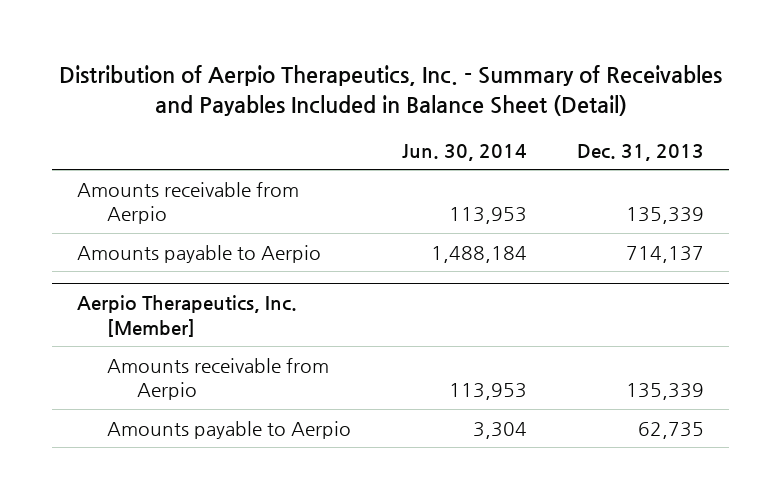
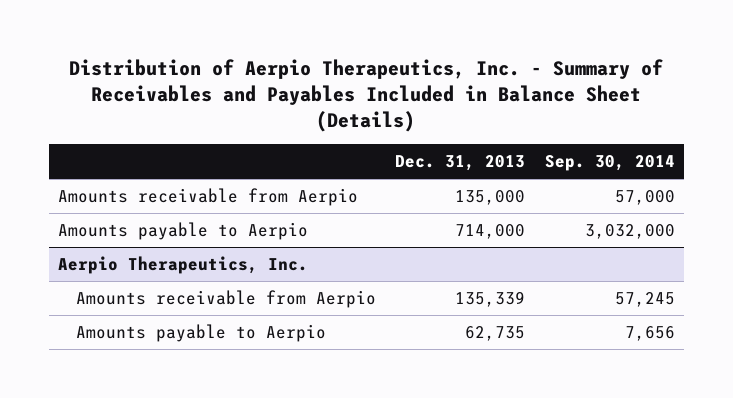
- Distribution of Aerpio Therapeutics, Inc. - Summary of Receivables and Payables Included in Balance Sheet (Detail)
+ Distribution of Aerpio Therapeutics, Inc. - Summary of Receivables and Payables Included in Balance Sheet (Details)
- | Jun. 30, 2014 | Dec. 31, 2013
+ | Dec. 31, 2013 | Sep. 30, 2014
- Amounts receivable from Aerpio | 113,953 | 135,339
- Amounts payable to Aerpio | 1,488,184 | 714,137
- Aerpio Therapeutics, Inc. [Member]
+ Amounts receivable from Aerpio | 135,000 | 57,000
+ Amounts payable to Aerpio | 714,000 | 3,032,000
+ Aerpio Therapeutics, Inc.

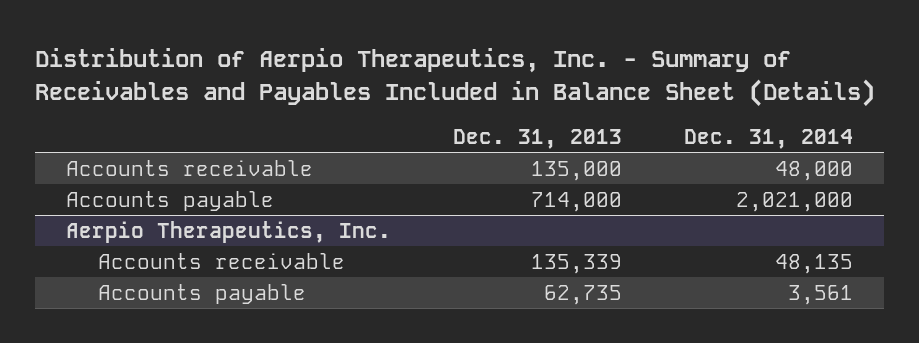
- | Dec. 31, 2013 | Sep. 30, 2014
+ | Dec. 31, 2013 | Dec. 31, 2014
- Amounts receivable from Aerpio | 135,000 | 57,000
- Amounts payable to Aerpio | 714,000 | 3,032,000
+ Accounts receivable | 135,000 | 48,000
+ Accounts payable | 714,000 | 2,021,000
@ Aerpio Therapeutics, Inc.
- Amounts receivable from Aerpio | 135,339 | 57,245
- Amounts payable to Aerpio | 62,735 | 7,656
+ Accounts receivable | 135,339 | 48,135
+ Accounts payable | 62,735 | 3,561

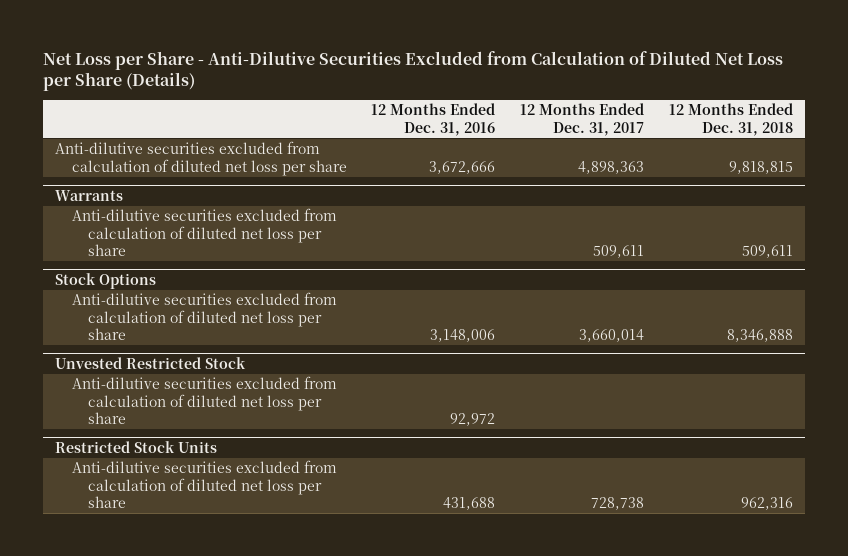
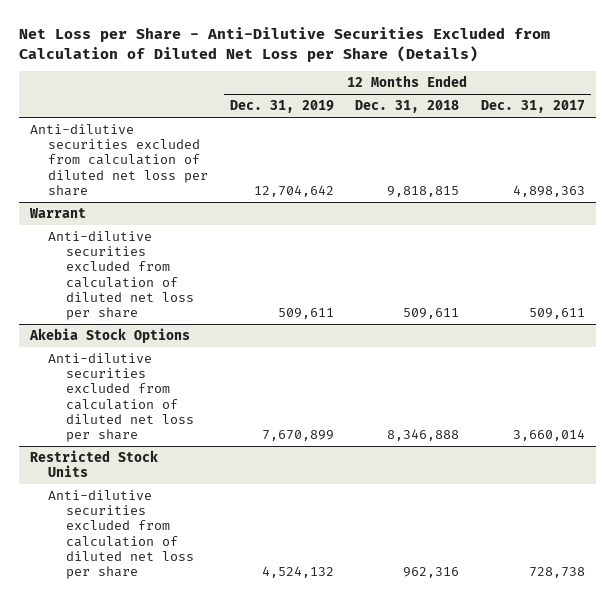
- | 12 Months Ended Dec. 31, 2016 | 12 Months Ended Dec. 31, 2017 | 12 Months Ended Dec. 31, 2018
+ | 12 Months Ended Dec. 31, 2019 | 12 Months Ended Dec. 31, 2018 | 12 Months Ended Dec. 31, 2017
- Warrants
+ Warrant
- Stock Options
+ Akebia Stock Options
- Unvested Restricted Stock
- Anti-dilutive securities excluded from calculation of diluted net loss per share | 92,972 | |

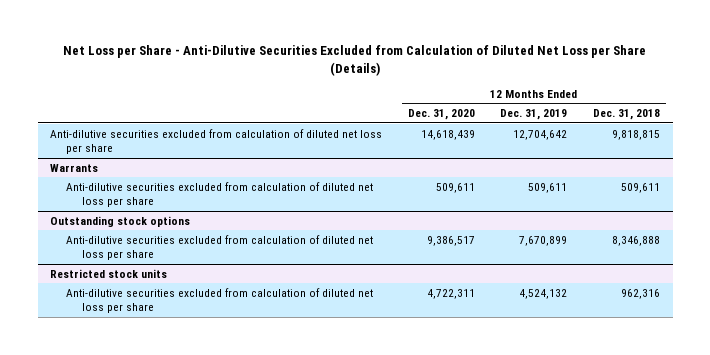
- | 12 Months Ended Dec. 31, 2019 | 12 Months Ended Dec. 31, 2018 | 12 Months Ended Dec. 31, 2017
+ | 12 Months Ended Dec. 31, 2020 | 12 Months Ended Dec. 31, 2019 | 12 Months Ended Dec. 31, 2018
- Warrant
+ Warrants
- Akebia Stock Options
+ Outstanding stock options
- Restricted Stock Units
+ Restricted stock units

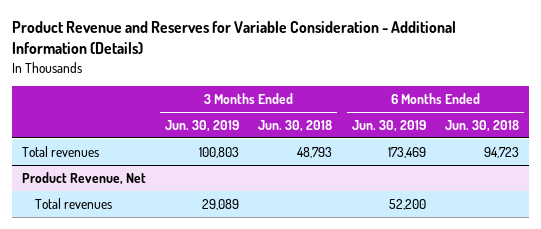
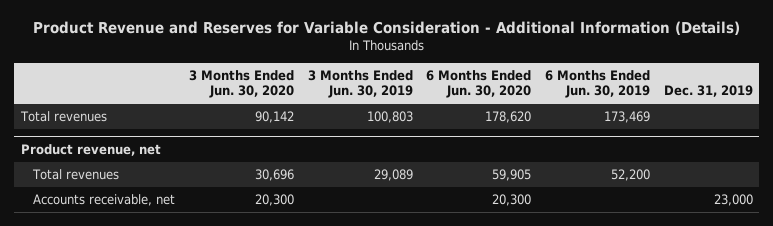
- | 3 Months Ended Jun. 30, 2019 | 3 Months Ended Jun. 30, 2018 | 6 Months Ended Jun. 30, 2019 | 6 Months Ended Jun. 30, 2018
+ | 3 Months Ended Jun. 30, 2020 | 3 Months Ended Jun. 30, 2019 | 6 Months Ended Jun. 30, 2020 | 6 Months Ended Jun. 30, 2019 | Dec. 31, 2019
- Product Revenue, Net
+ Product revenue, net
+ Accounts receivable, net | 20,300 | | 20,300 | | 23,000

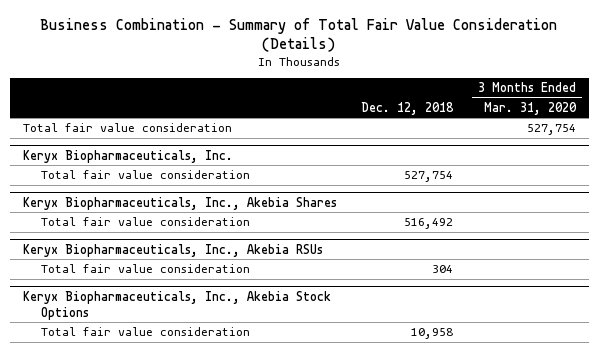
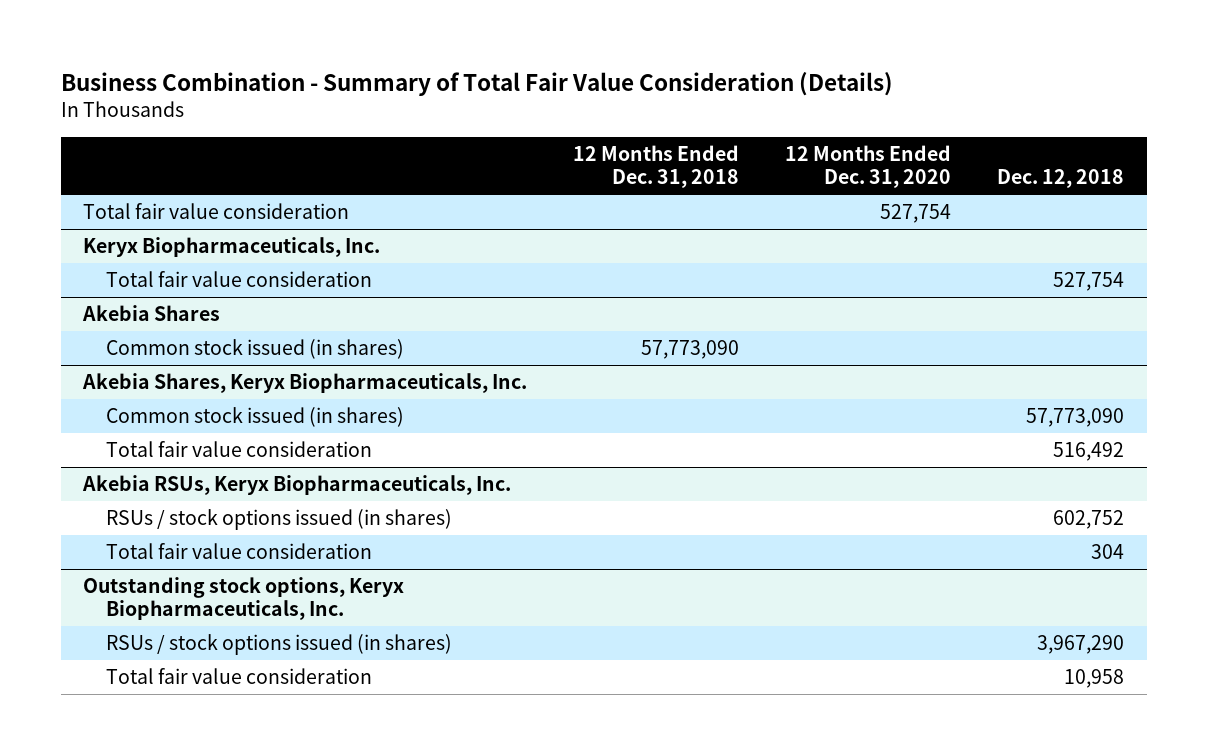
- | Dec. 12, 2018 | 3 Months Ended Mar. 31, 2020
+ | 12 Months Ended Dec. 31, 2018 | 12 Months Ended Dec. 31, 2020 | Dec. 12, 2018
- Keryx Biopharmaceuticals, Inc., Akebia Shares
+ Akebia Shares
+ Common stock issued (in shares) | 57,773,090 | |
+ Akebia Shares, Keryx Biopharmaceuticals, Inc.
+ Common stock issued (in shares) | | | 57,773,090
- Keryx Biopharmaceuticals, Inc., Akebia RSUs
+ Akebia RSUs, Keryx Biopharmaceuticals, Inc.
+ RSUs / stock options issued (in shares) | | | 602,752
- Keryx Biopharmaceuticals, Inc., Akebia Stock Options
+ Outstanding stock options, Keryx Biopharmaceuticals, Inc.
+ RSUs / stock options issued (in shares) | | | 3,967,290

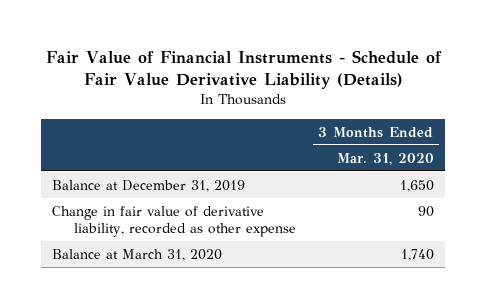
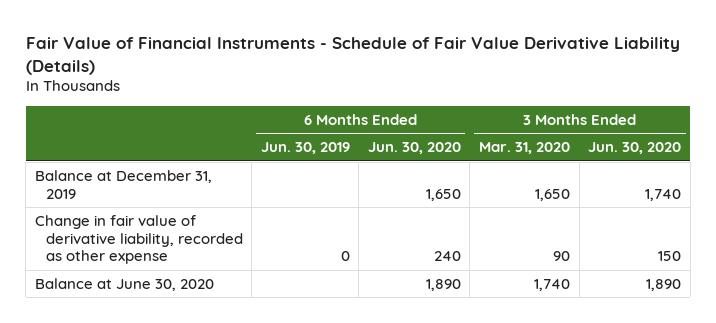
- | 3 Months Ended Mar. 31, 2020
+ | 6 Months Ended Jun. 30, 2019 | 6 Months Ended Jun. 30, 2020 | 3 Months Ended Mar. 31, 2020 | 3 Months Ended Jun. 30, 2020
- Balance at March 31, 2020 | 1,740
+ Balance at June 30, 2020 | | 1,890 | 1,740 | 1,890

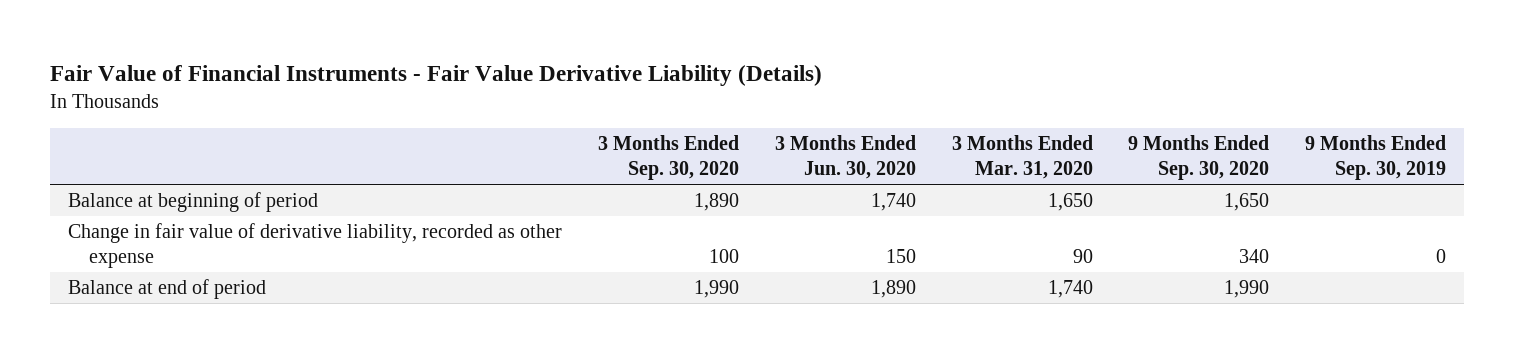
- Fair Value of Financial Instruments - Schedule of Fair Value Derivative Liability (Details)
+ Fair Value of Financial Instruments - Fair Value Derivative Liability (Details)
- | 6 Months Ended Jun. 30, 2019 | 6 Months Ended Jun. 30, 2020 | 3 Months Ended Mar. 31, 2020 | 3 Months Ended Jun. 30, 2020
+ | 3 Months Ended Sep. 30, 2020 | 3 Months Ended Jun. 30, 2020 | 3 Months Ended Mar. 31, 2020 | 9 Months Ended Sep. 30, 2020 | 9 Months Ended Sep. 30, 2019
- Balance at December 31, 2019 | | 1,650 | 1,650 | 1,740
+ Balance at beginning of period | 1,890 | 1,740 | 1,650 | 1,650 |
- Balance at June 30, 2020 | | 1,890 | 1,740 | 1,890
+ Balance at end of period | 1,990 | 1,890 | 1,740 | 1,990 |

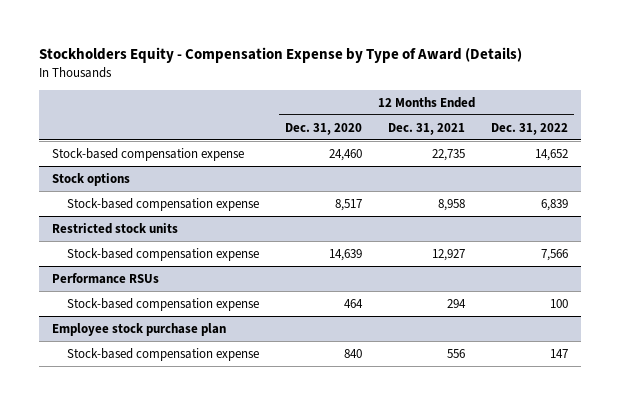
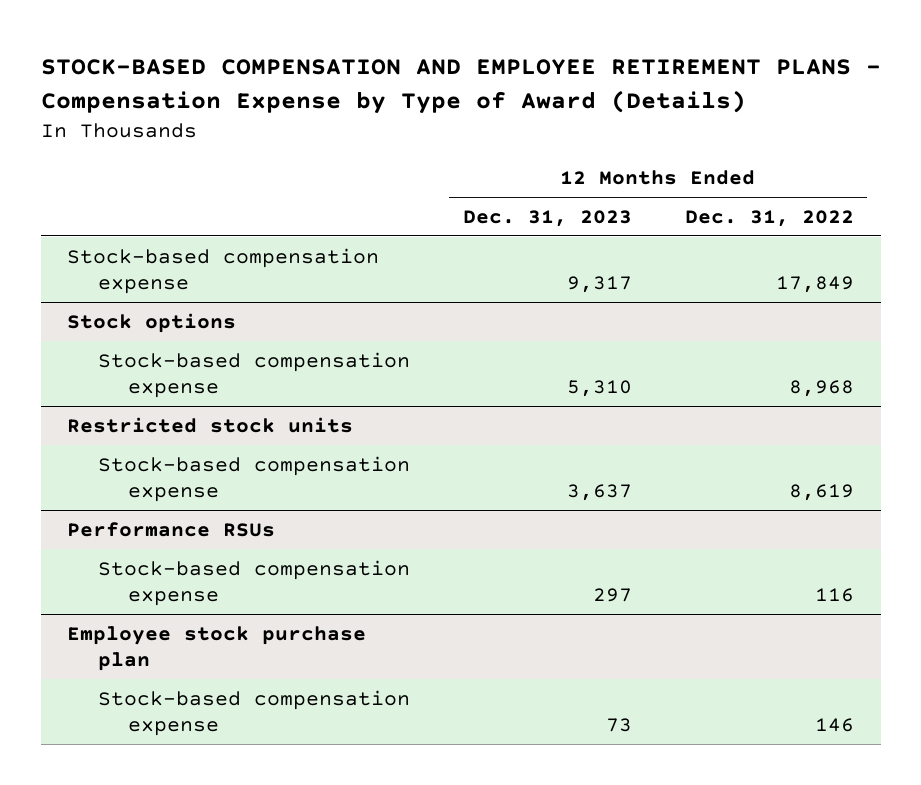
- Stockholders Equity - Compensation Expense by Type of Award (Details)
+ STOCK-BASED COMPENSATION AND EMPLOYEE RETIREMENT PLANS - Compensation Expense by Type of Award (Details)
- | 12 Months Ended Dec. 31, 2020 | 12 Months Ended Dec. 31, 2021 | 12 Months Ended Dec. 31, 2022
+ | 12 Months Ended Dec. 31, 2023 | 12 Months Ended Dec. 31, 2022
- Stock-based compensation expense | 24,460 | 22,735 | 14,652
+ Stock-based compensation expense | 9,317 | 17,849
@ Stock options
- Stock-based compensation expense | 8,517 | 8,958 | 6,839
+ Stock-based compensation expense | 5,310 | 8,968
@ Restricted stock units
- Stock-based compensation expense | 14,639 | 12,927 | 7,566
+ Stock-based compensation expense | 3,637 | 8,619
@ Performance RSUs
- Stock-based compensation expense | 464 | 294 | 100
+ Stock-based compensation expense | 297 | 116
@ Employee stock purchase plan
- Stock-based compensation expense | 840 | 556 | 147
+ Stock-based compensation expense | 73 | 146

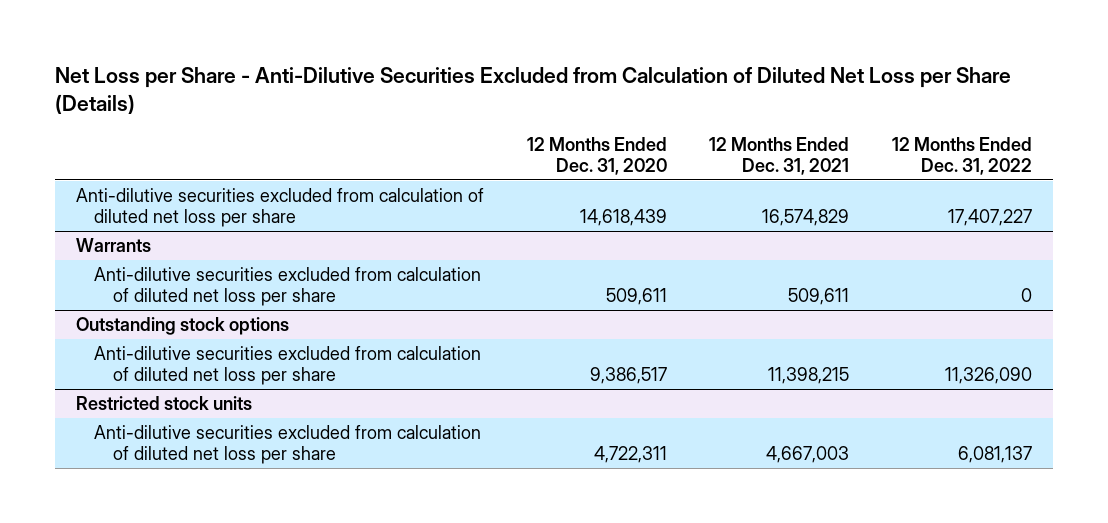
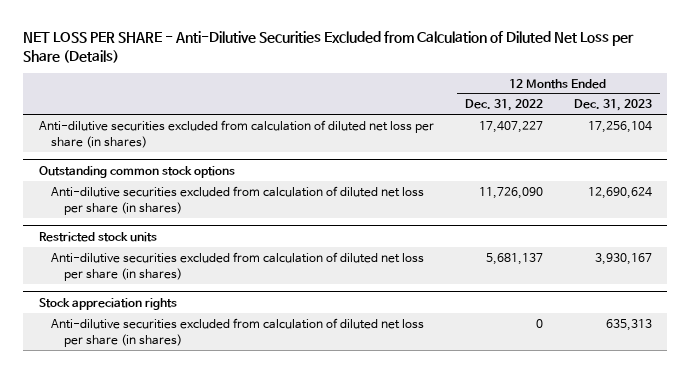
- Net Loss per Share - Anti-Dilutive Securities Excluded from Calculation of Diluted Net Loss per Share (Details)
+ NET LOSS PER SHARE - Anti-Dilutive Securities Excluded from Calculation of Diluted Net Loss per Share (Details)
- | 12 Months Ended Dec. 31, 2020 | 12 Months Ended Dec. 31, 2021 | 12 Months Ended Dec. 31, 2022
+ | 12 Months Ended Dec. 31, 2022 | 12 Months Ended Dec. 31, 2023
- Anti-dilutive securities excluded from calculation of diluted net loss per share | 14,618,439 | 16,574,829 | 17,407,227
- Warrants
- Anti-dilutive securities excluded from calculation of diluted net loss per share | 509,611 | 509,611 | 0
- Outstanding stock options
- Anti-dilutive securities excluded from calculation of diluted net loss per share | 9,386,517 | 11,398,215 | 11,326,090
+ Anti-dilutive securities excluded from calculation of diluted net loss per share (in shares) | 17,407,227 | 17,256,104
+ Outstanding common stock options
+ Anti-dilutive securities excluded from calculation of diluted net loss per share (in shares) | 11,726,090 | 12,690,624
@ Restricted stock units
- Anti-dilutive securities excluded from calculation of diluted net loss per share | 4,722,311 | 4,667,003 | 6,081,137
+ Anti-dilutive securities excluded from calculation of diluted net loss per share (in shares) | 5,681,137 | 3,930,167
+ Stock appreciation rights
+ Anti-dilutive securities excluded from calculation of diluted net loss per share (in shares) | 0 | 635,313

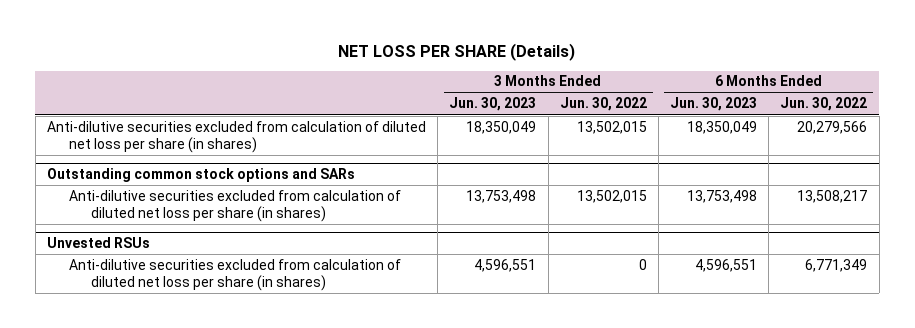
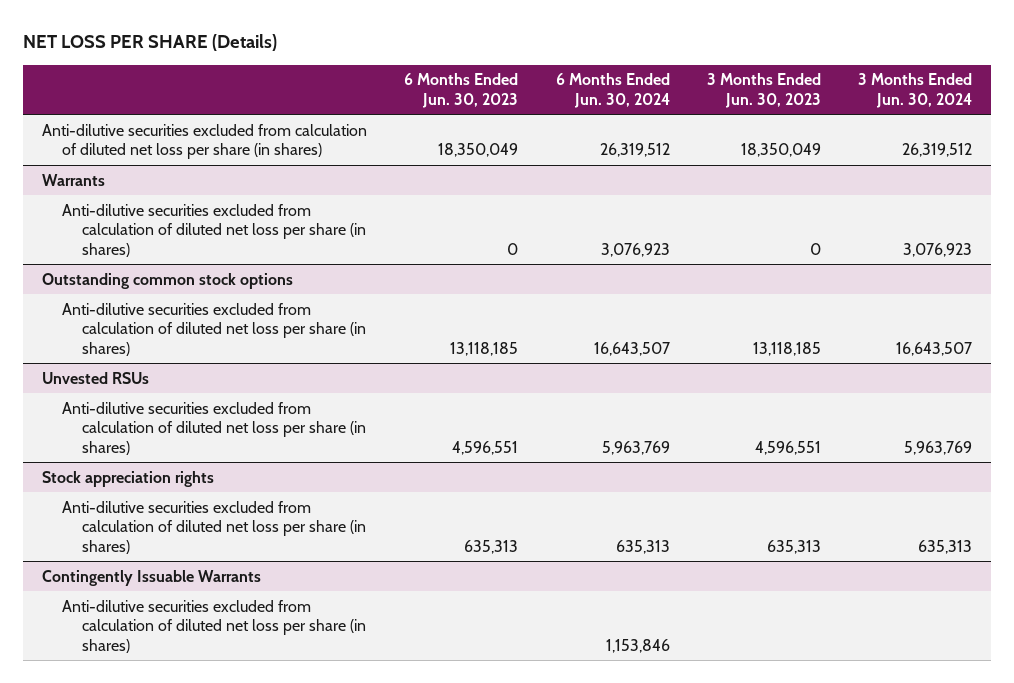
- | 3 Months Ended Jun. 30, 2023 | 3 Months Ended Jun. 30, 2022 | 6 Months Ended Jun. 30, 2023 | 6 Months Ended Jun. 30, 2022
+ | 6 Months Ended Jun. 30, 2023 | 6 Months Ended Jun. 30, 2024 | 3 Months Ended Jun. 30, 2023 | 3 Months Ended Jun. 30, 2024
- Outstanding common stock options and SARs
- Anti-dilutive securities excluded from calculation of diluted net loss per share (in shares) | 13,753,498 | 13,502,015 | 13,753,498 | 13,508,217
+ Warrants
+ Anti-dilutive securities excluded from calculation of diluted net loss per share (in shares) | 0 | 3,076,923 | 0 | 3,076,923
+ Outstanding common stock options
+ Anti-dilutive securities excluded from calculation of diluted net loss per share (in shares) | 13,118,185 | 16,643,507 | 13,118,185 | 16,643,507
+ Stock appreciation rights
+ Anti-dilutive securities excluded from calculation of diluted net loss per share (in shares) | 635,313 | 635,313 | 635,313 | 635,313
+ Contingently Issuable Warrants
+ Anti-dilutive securities excluded from calculation of diluted net loss per share (in shares) | | 1,153,846 | |

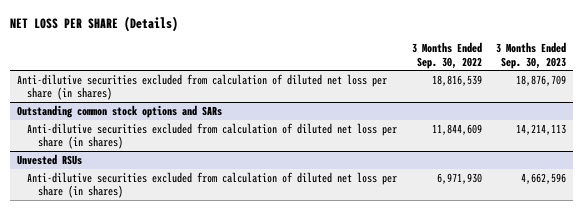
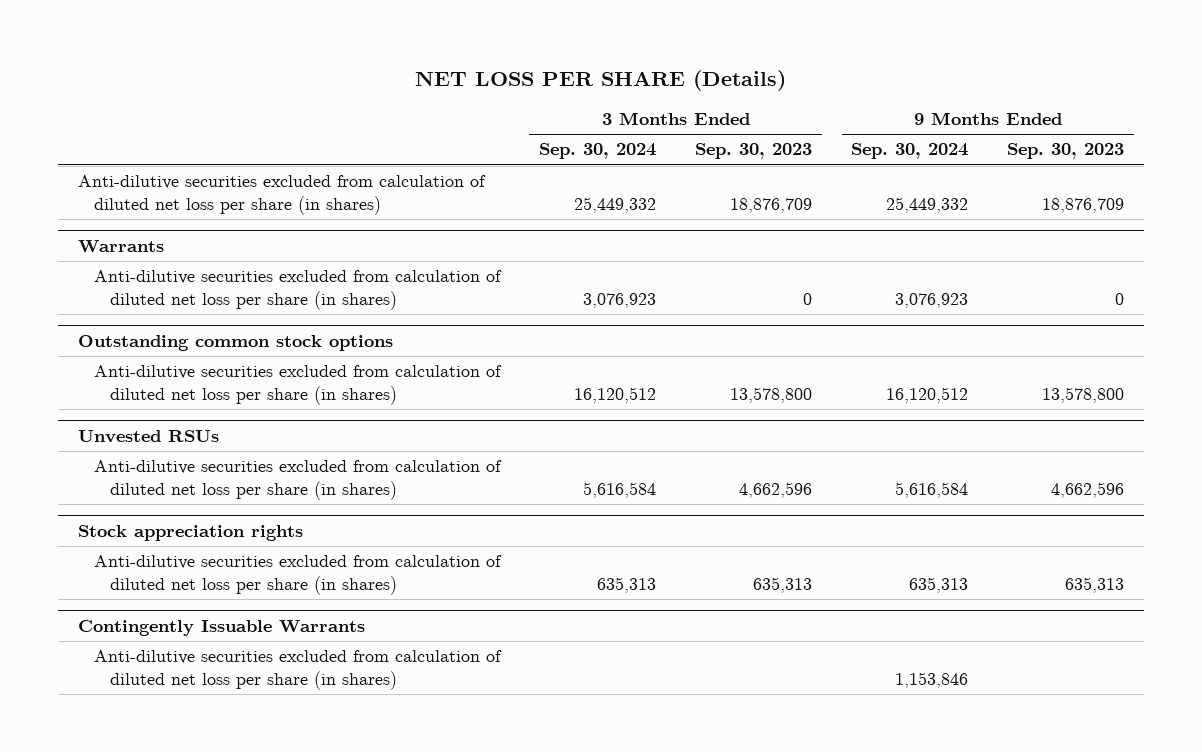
- | 3 Months Ended Sep. 30, 2022 | 3 Months Ended Sep. 30, 2023
+ | 3 Months Ended Sep. 30, 2024 | 3 Months Ended Sep. 30, 2023 | 9 Months Ended Sep. 30, 2024 | 9 Months Ended Sep. 30, 2023
- Outstanding common stock options and SARs
- Anti-dilutive securities excluded from calculation of diluted net loss per share (in shares) | 11,844,609 | 14,214,113
+ Warrants
+ Anti-dilutive securities excluded from calculation of diluted net loss per share (in shares) | 3,076,923 | 0 | 3,076,923 | 0
+ Outstanding common stock options
+ Anti-dilutive securities excluded from calculation of diluted net loss per share (in shares) | 16,120,512 | 13,578,800 | 16,120,512 | 13,578,800
+ Stock appreciation rights
+ Anti-dilutive securities excluded from calculation of diluted net loss per share (in shares) | 635,313 | 635,313 | 635,313 | 635,313
+ Contingently Issuable Warrants
+ Anti-dilutive securities excluded from calculation of diluted net loss per share (in shares) | | | 1,153,846 |

